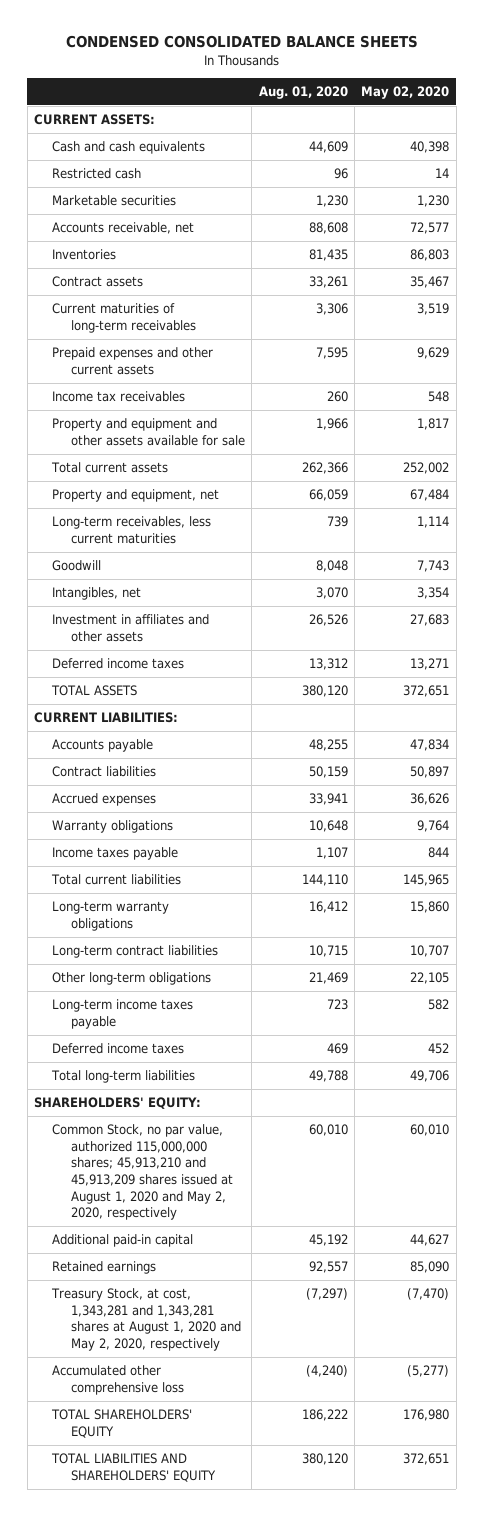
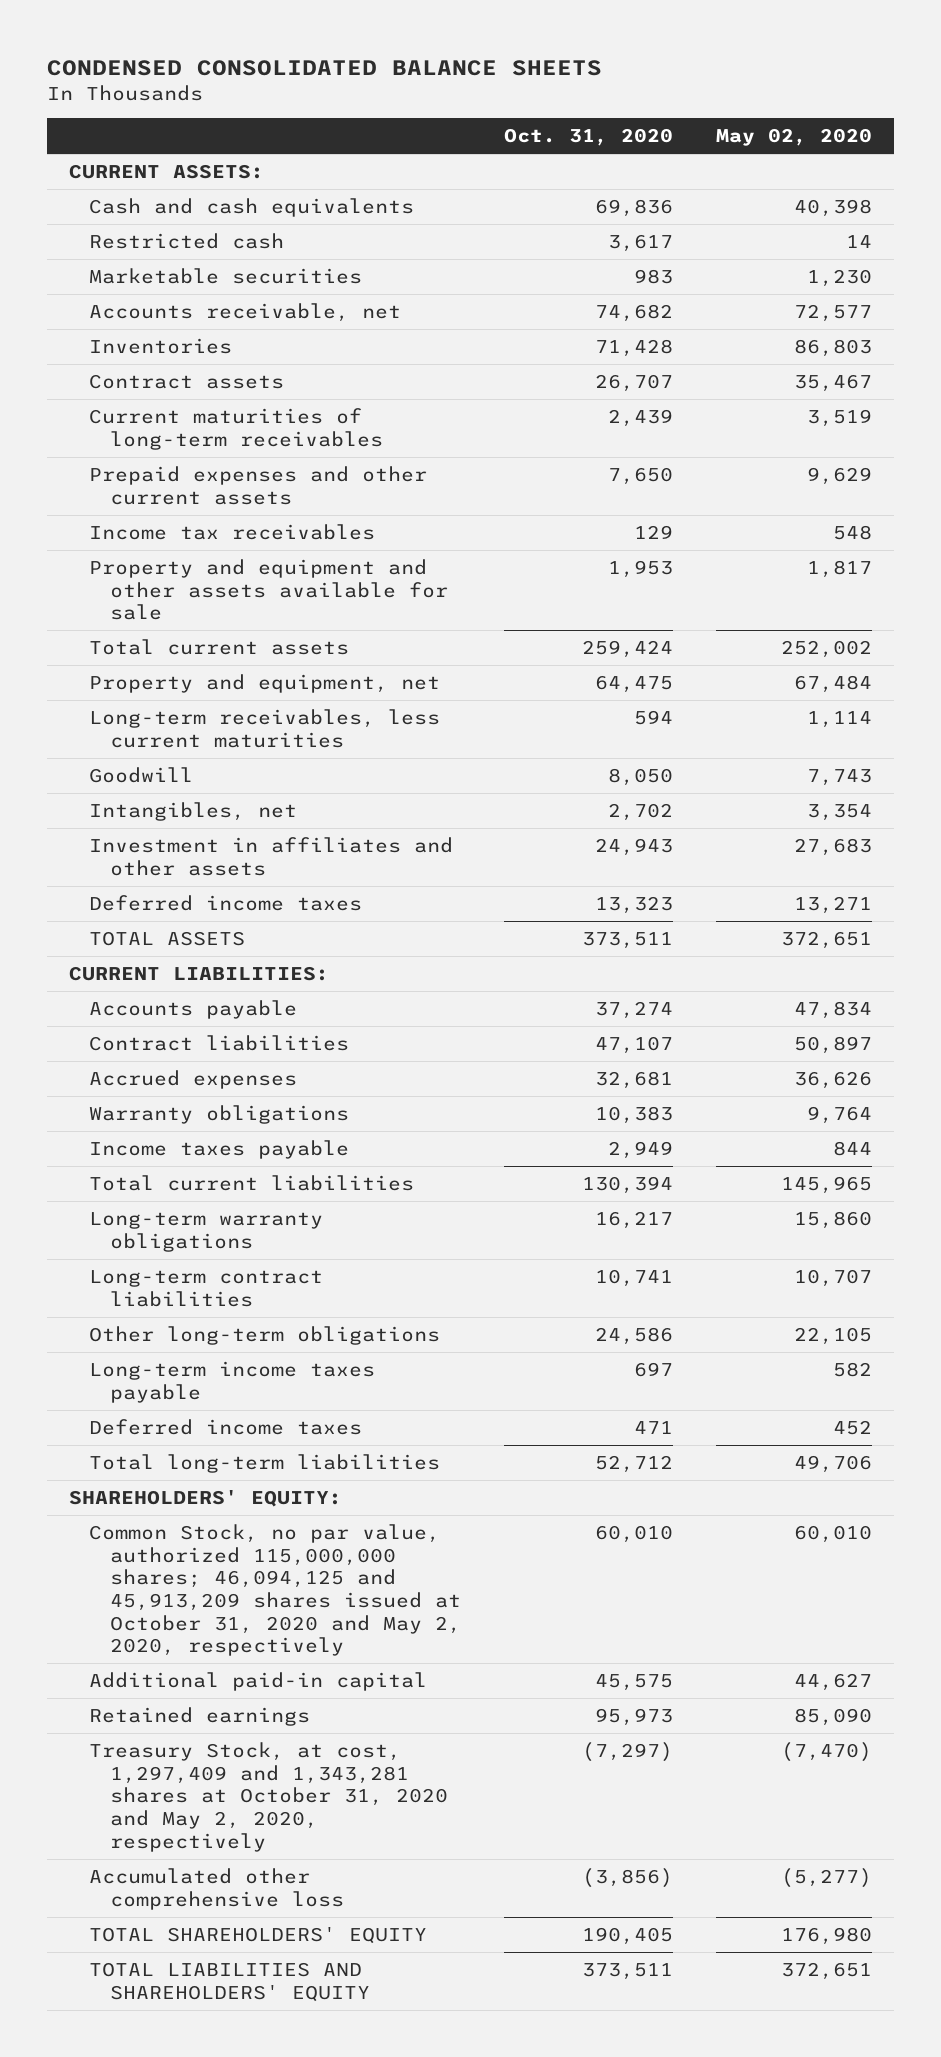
- | Aug. 01, 2020 | May 02, 2020
+ | Oct. 31, 2020 | May 02, 2020
- Common Stock, no par value, authorized 115,000,000 shares; 45,913,210 and 45,913,209 shares issued at August 1, 2020 and May 2, 2020, respectively | 60,010 | 60,010
+ Common Stock, no par value, authorized 115,000,000 shares; 46,094,125 and 45,913,209 shares issued at October 31, 2020 and May 2, 2020, respectively | 60,010 | 60,010
- Treasury Stock, at cost, 1,343,281 and 1,343,281 shares at August 1, 2020 and May 2, 2020, respectively | (7,297) | (7,470)
+ Treasury Stock, at cost, 1,297,409 and 1,343,281 shares at October 31, 2020 and May 2, 2020, respectively | (7,297) | (7,470)

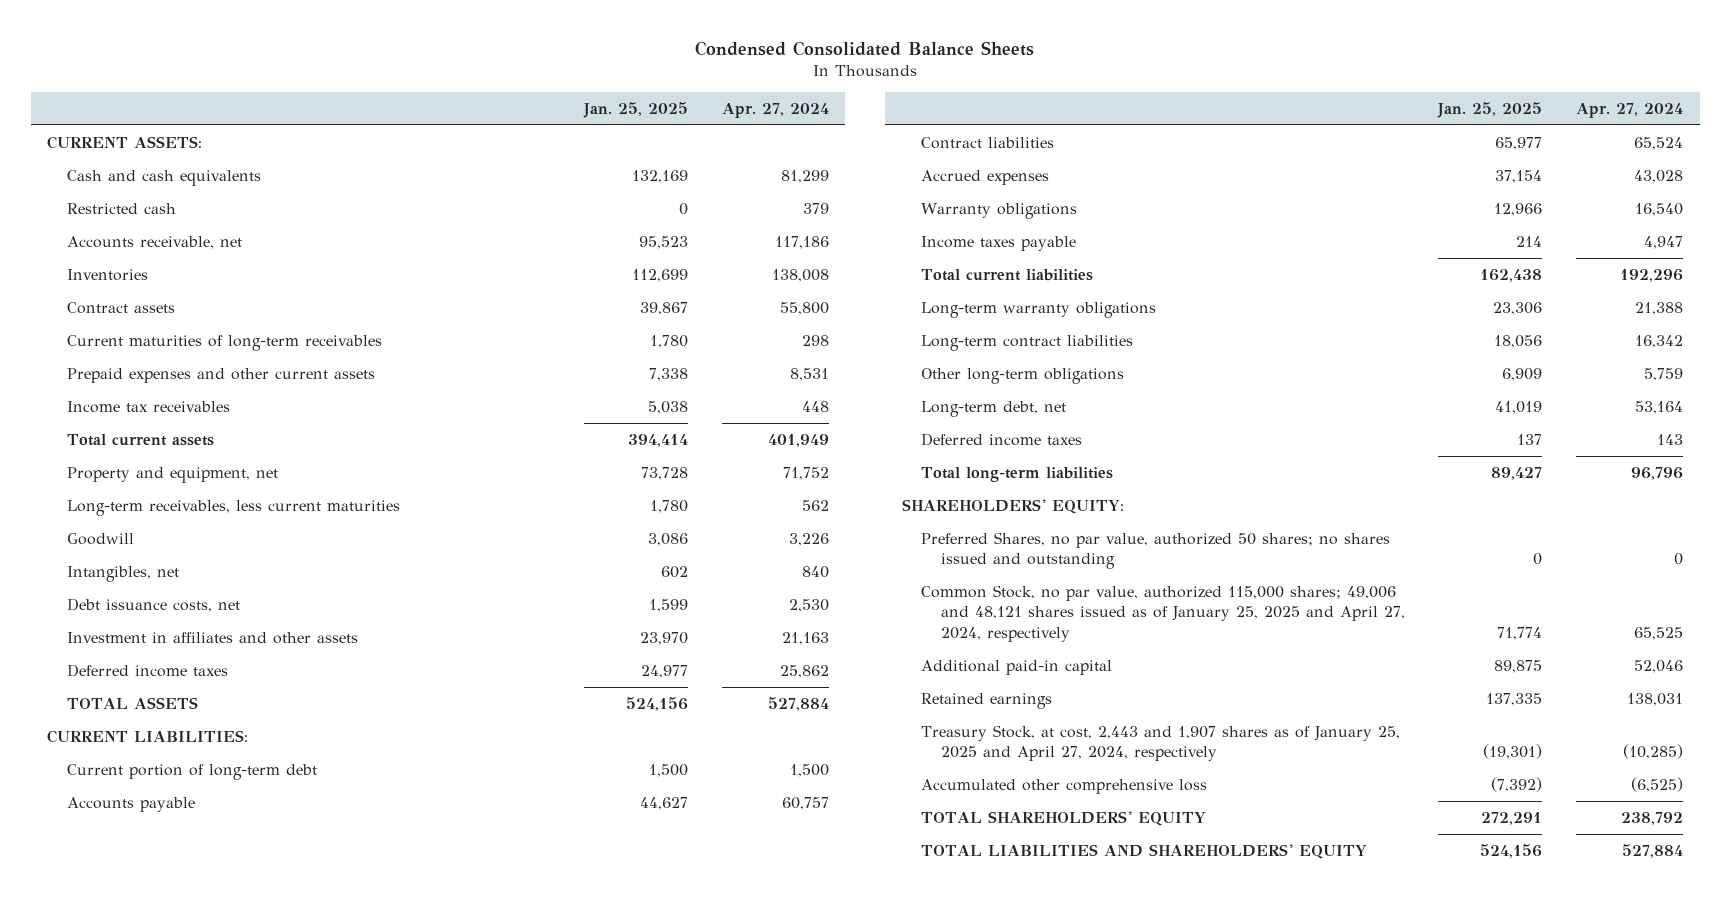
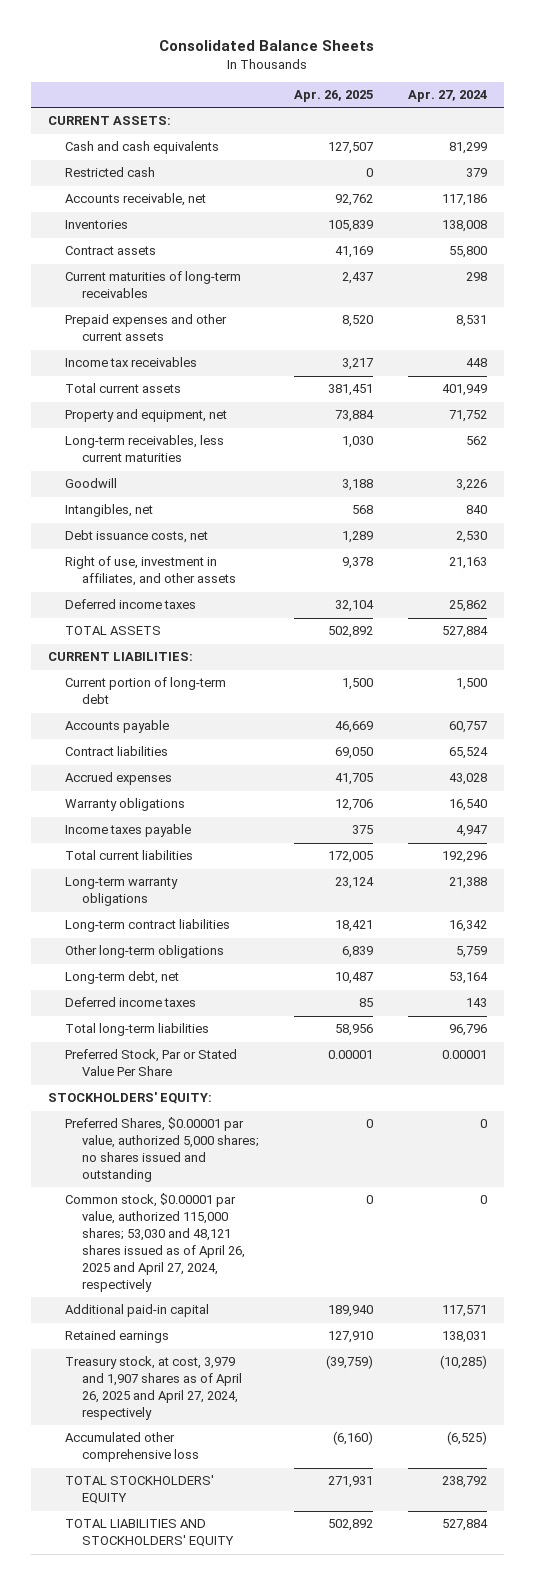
- Condensed Consolidated Balance Sheets
+ Consolidated Balance Sheets
- | Jan. 25, 2025 | Apr. 27, 2024
+ | Apr. 26, 2025 | Apr. 27, 2024
- Investment in affiliates and other assets | 23,970 | 21,163
+ Right of use, investment in affiliates, and other assets | 9,378 | 21,163
- SHAREHOLDERS' EQUITY:
- Preferred Shares, no par value, authorized 50 shares; no shares issued and outstanding | 0 | 0
- Common Stock, no par value, authorized 115,000 shares; 49,006 and 48,121 shares issued as of January 25, 2025 and April 27, 2024, respectively | 71,774 | 65,525
- Additional paid-in capital | 89,875 | 52,046
+ Preferred Stock, Par or Stated Value Per Share | 0.00001 | 0.00001
+ STOCKHOLDERS' EQUITY:
+ Preferred Shares, $0.00001 par value, authorized 5,000 shares; no shares issued and outstanding | 0 | 0
+ Common stock, $0.00001 par value, authorized 115,000 shares; 53,030 and 48,121 shares issued as of April 26, 2025 and April 27, 2024, respectively | 0 | 0
+ Additional paid-in capital | 189,940 | 117,571
- Treasury Stock, at cost, 2,443 and 1,907 shares as of January 25, 2025 and April 27, 2024, respectively | (19,301) | (10,285)
+ Treasury stock, at cost, 3,979 and 1,907 shares as of April 26, 2025 and April 27, 2024, respectively | (39,759) | (10,285)
- TOTAL SHAREHOLDERS' EQUITY | 272,291 | 238,792
- TOTAL LIABILITIES AND SHAREHOLDERS' EQUITY | 524,156 | 527,884
+ TOTAL STOCKHOLDERS' EQUITY | 271,931 | 238,792
+ TOTAL LIABILITIES AND STOCKHOLDERS' EQUITY | 502,892 | 527,884

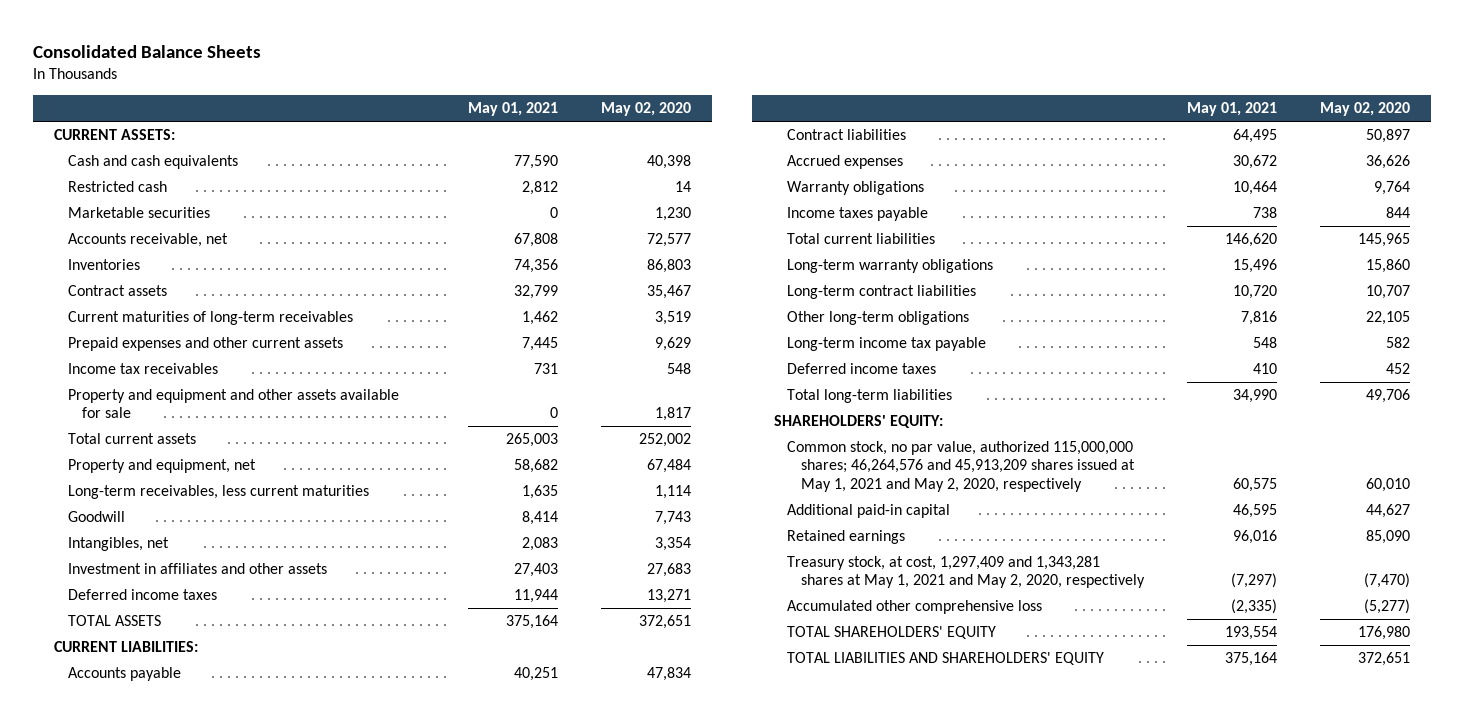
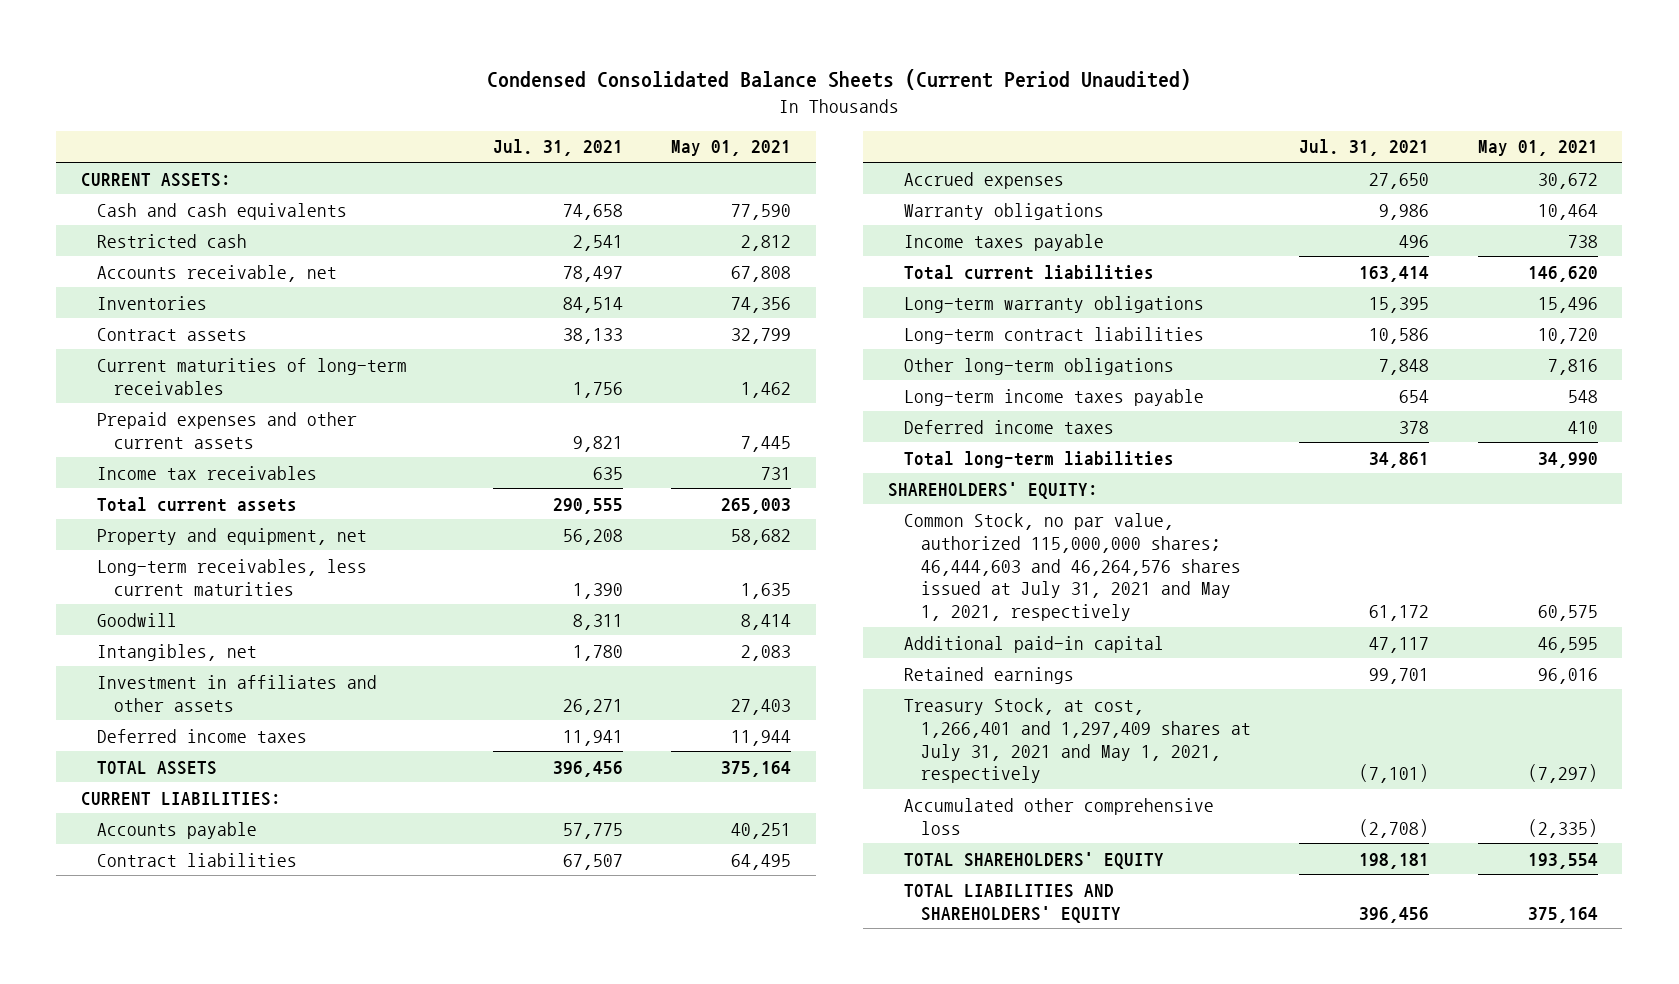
- Consolidated Balance Sheets
+ Condensed Consolidated Balance Sheets (Current Period Unaudited)
- | May 01, 2021 | May 02, 2020
+ | Jul. 31, 2021 | May 01, 2021
- Marketable securities | 0 | 1,230
- Property and equipment and other assets available for sale | 0 | 1,817
- Long-term income tax payable | 548 | 582
+ Long-term income taxes payable | 654 | 548
- Common stock, no par value, authorized 115,000,000 shares; 46,264,576 and 45,913,209 shares issued at May 1, 2021 and May 2, 2020, respectively | 60,575 | 60,010
+ Common Stock, no par value, authorized 115,000,000 shares; 46,444,603 and 46,264,576 shares issued at July 31, 2021 and May 1, 2021, respectively | 61,172 | 60,575
- Treasury stock, at cost, 1,297,409 and 1,343,281 shares at May 1, 2021 and May 2, 2020, respectively | (7,297) | (7,470)
+ Treasury Stock, at cost, 1,266,401 and 1,297,409 shares at July 31, 2021 and May 1, 2021, respectively | (7,101) | (7,297)

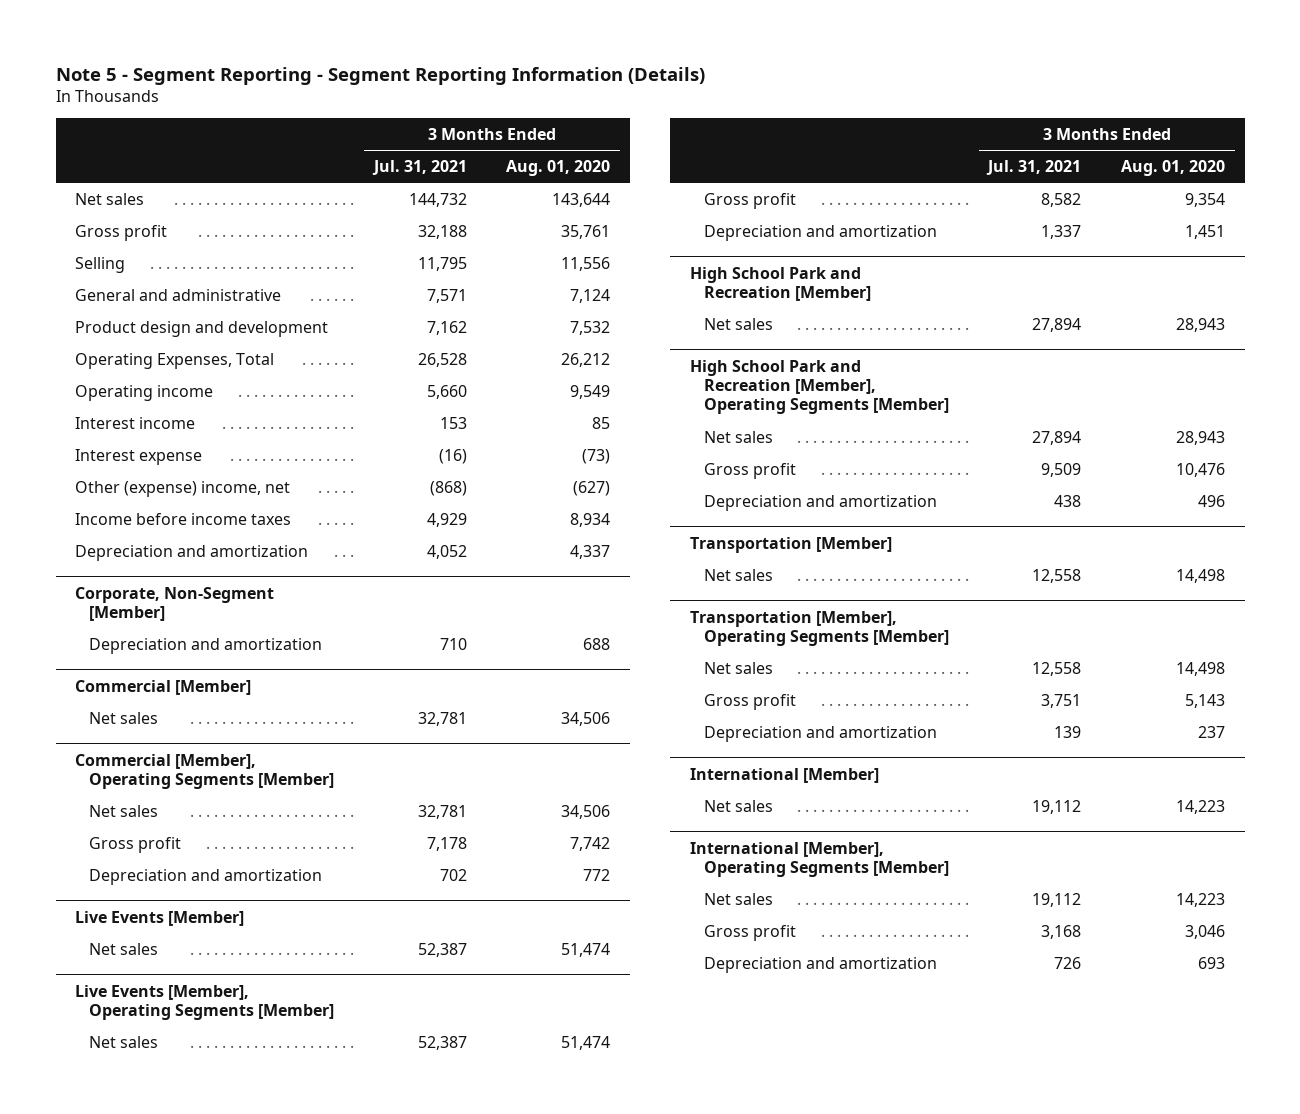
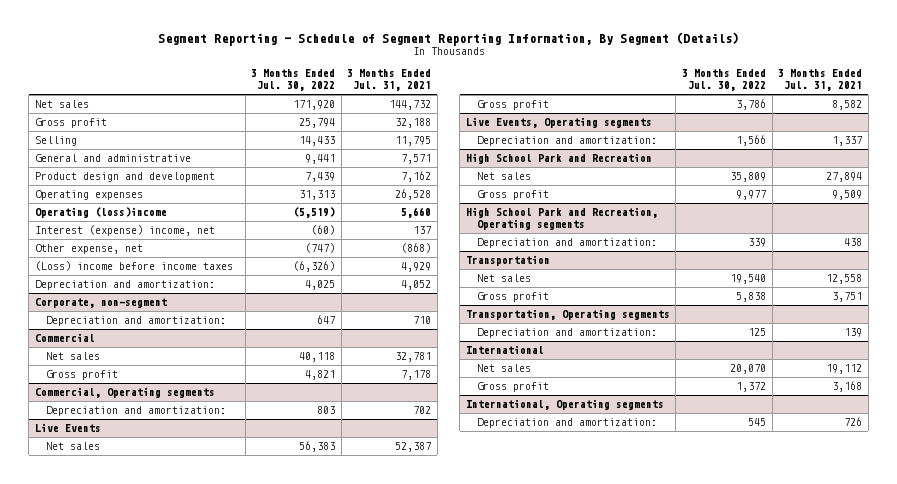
- Note 5 - Segment Reporting - Segment Reporting Information (Details)
+ Segment Reporting - Schedule of Segment Reporting Information, By Segment (Details)
- | 3 Months Ended Jul. 31, 2021 | 3 Months Ended Aug. 01, 2020
+ | 3 Months Ended Jul. 30, 2022 | 3 Months Ended Jul. 31, 2021
- Operating Expenses, Total | 26,528 | 26,212
- Operating income | 5,660 | 9,549
- Interest income | 153 | 85
- Interest expense | (16) | (73)
- Other (expense) income, net | (868) | (627)
- Income before income taxes | 4,929 | 8,934
- Depreciation and amortization | 4,052 | 4,337
- Corporate, Non-Segment [Member]
- Depreciation and amortization | 710 | 688
- Commercial [Member]
- Net sales | 32,781 | 34,506
- Commercial [Member], Operating Segments [Member]
+ Operating expenses | 31,313 | 26,528
+ Operating (loss)income | (5,519) | 5,660
+ Interest (expense) income, net | (60) | 137
+ Other expense, net | (747) | (868)
+ (Loss) income before income taxes | (6,326) | 4,929
+ Depreciation and amortization: | 4,025 | 4,052
+ Corporate, non-segment
+ Depreciation and amortization: | 647 | 710
+ Commercial
- Depreciation and amortization | 702 | 772
- Live Events [Member]
- Net sales | 52,387 | 51,474
- Live Events [Member], Operating Segments [Member]
+ Commercial, Operating segments
+ Depreciation and amortization: | 803 | 702
+ Live Events
- Depreciation and amortization | 1,337 | 1,451
- High School Park and Recreation [Member]
- Net sales | 27,894 | 28,943
- High School Park and Recreation [Member], Operating Segments [Member]
+ Live Events, Operating segments
+ Depreciation and amortization: | 1,566 | 1,337
+ High School Park and Recreation
- Depreciation and amortization | 438 | 496
- Transportation [Member]
- Net sales | 12,558 | 14,498
- Transportation [Member], Operating Segments [Member]
+ High School Park and Recreation, Operating segments
+ Depreciation and amortization: | 339 | 438
+ Transportation
- Depreciation and amortization | 139 | 237
- International [Member]
- Net sales | 19,112 | 14,223
- International [Member], Operating Segments [Member]
+ Transportation, Operating segments
+ Depreciation and amortization: | 125 | 139
+ International
- Depreciation and amortization | 726 | 693
+ International, Operating segments
+ Depreciation and amortization: | 545 | 726

